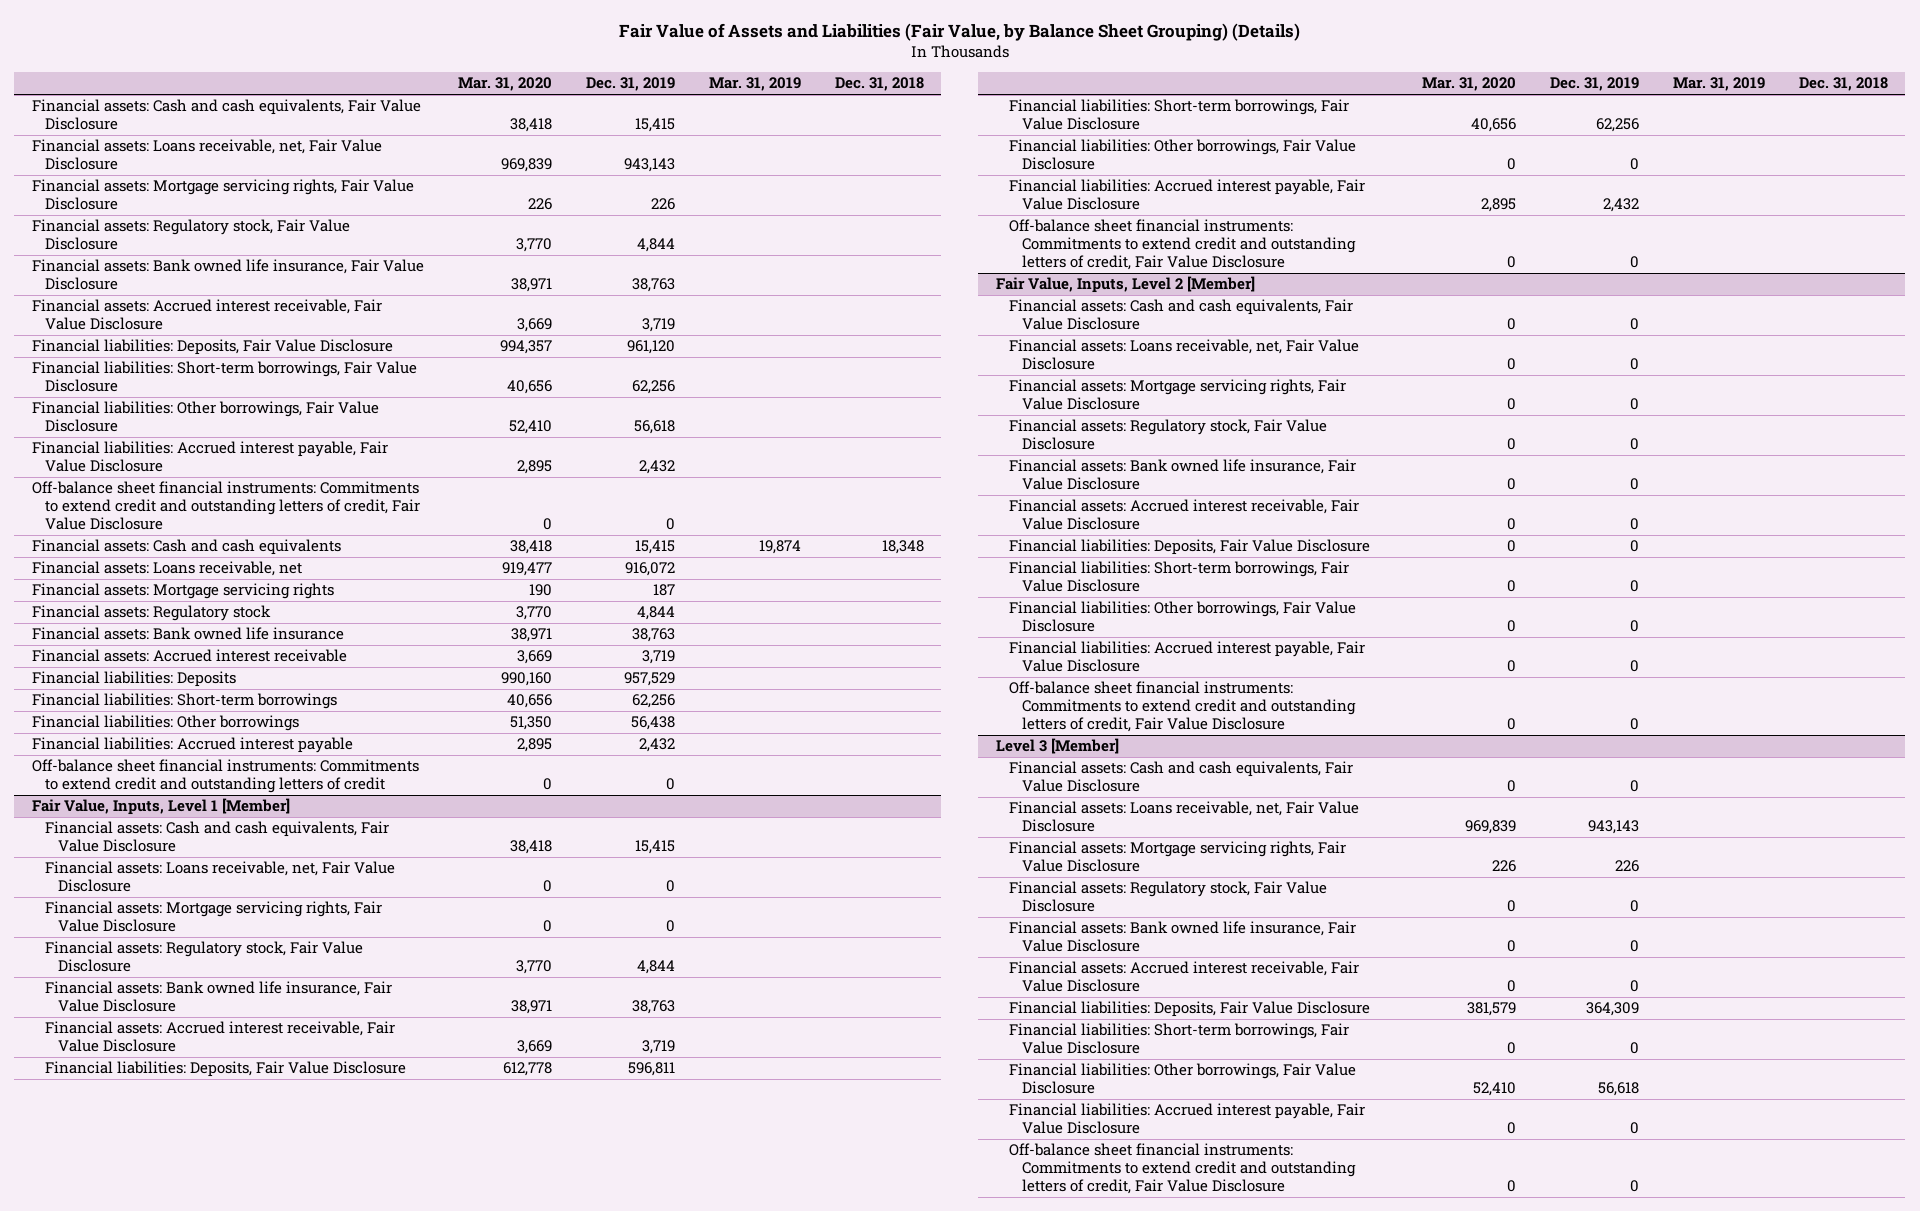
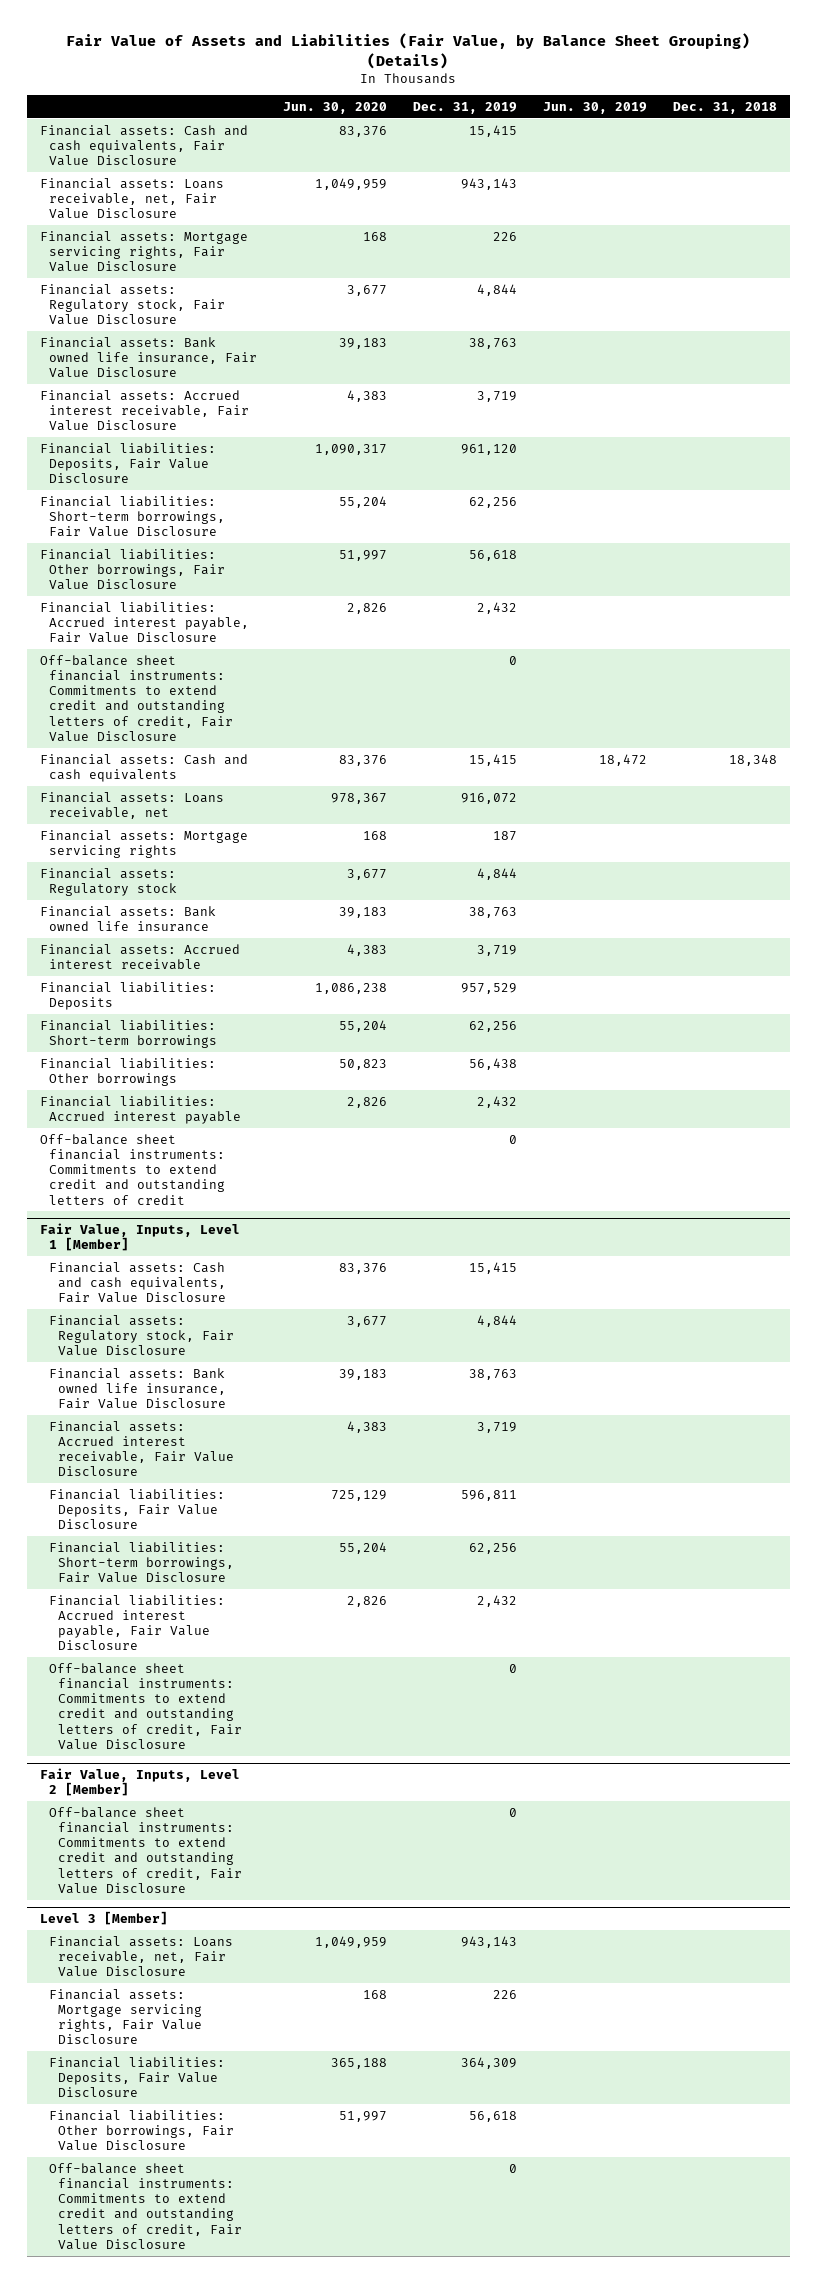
- | Mar. 31, 2020 | Dec. 31, 2019 | Mar. 31, 2019 | Dec. 31, 2018
+ | Jun. 30, 2020 | Dec. 31, 2019 | Jun. 30, 2019 | Dec. 31, 2018
@ Fair Value, Inputs, Level 1 [Member]
- Financial assets: Loans receivable, net, Fair Value Disclosure | 0 | 0 | |
- Financial assets: Mortgage servicing rights, Fair Value Disclosure | 0 | 0 | |
- Financial liabilities: Other borrowings, Fair Value Disclosure | 0 | 0 | |
@ Fair Value, Inputs, Level 2 [Member]
- Financial assets: Cash and cash equivalents, Fair Value Disclosure | 0 | 0 | |
- Financial assets: Loans receivable, net, Fair Value Disclosure | 0 | 0 | |
- Financial assets: Mortgage servicing rights, Fair Value Disclosure | 0 | 0 | |
- Financial assets: Regulatory stock, Fair Value Disclosure | 0 | 0 | |
- Financial assets: Bank owned life insurance, Fair Value Disclosure | 0 | 0 | |
- Financial assets: Accrued interest receivable, Fair Value Disclosure | 0 | 0 | |
- Financial liabilities: Deposits, Fair Value Disclosure | 0 | 0 | |
- Financial liabilities: Short-term borrowings, Fair Value Disclosure | 0 | 0 | |
- Financial liabilities: Other borrowings, Fair Value Disclosure | 0 | 0 | |
- Financial liabilities: Accrued interest payable, Fair Value Disclosure | 0 | 0 | |
@ Level 3 [Member]
- Financial assets: Cash and cash equivalents, Fair Value Disclosure | 0 | 0 | |
- Financial assets: Regulatory stock, Fair Value Disclosure | 0 | 0 | |
- Financial assets: Bank owned life insurance, Fair Value Disclosure | 0 | 0 | |
- Financial assets: Accrued interest receivable, Fair Value Disclosure | 0 | 0 | |
- Financial liabilities: Short-term borrowings, Fair Value Disclosure | 0 | 0 | |
- Financial liabilities: Accrued interest payable, Fair Value Disclosure | 0 | 0 | |

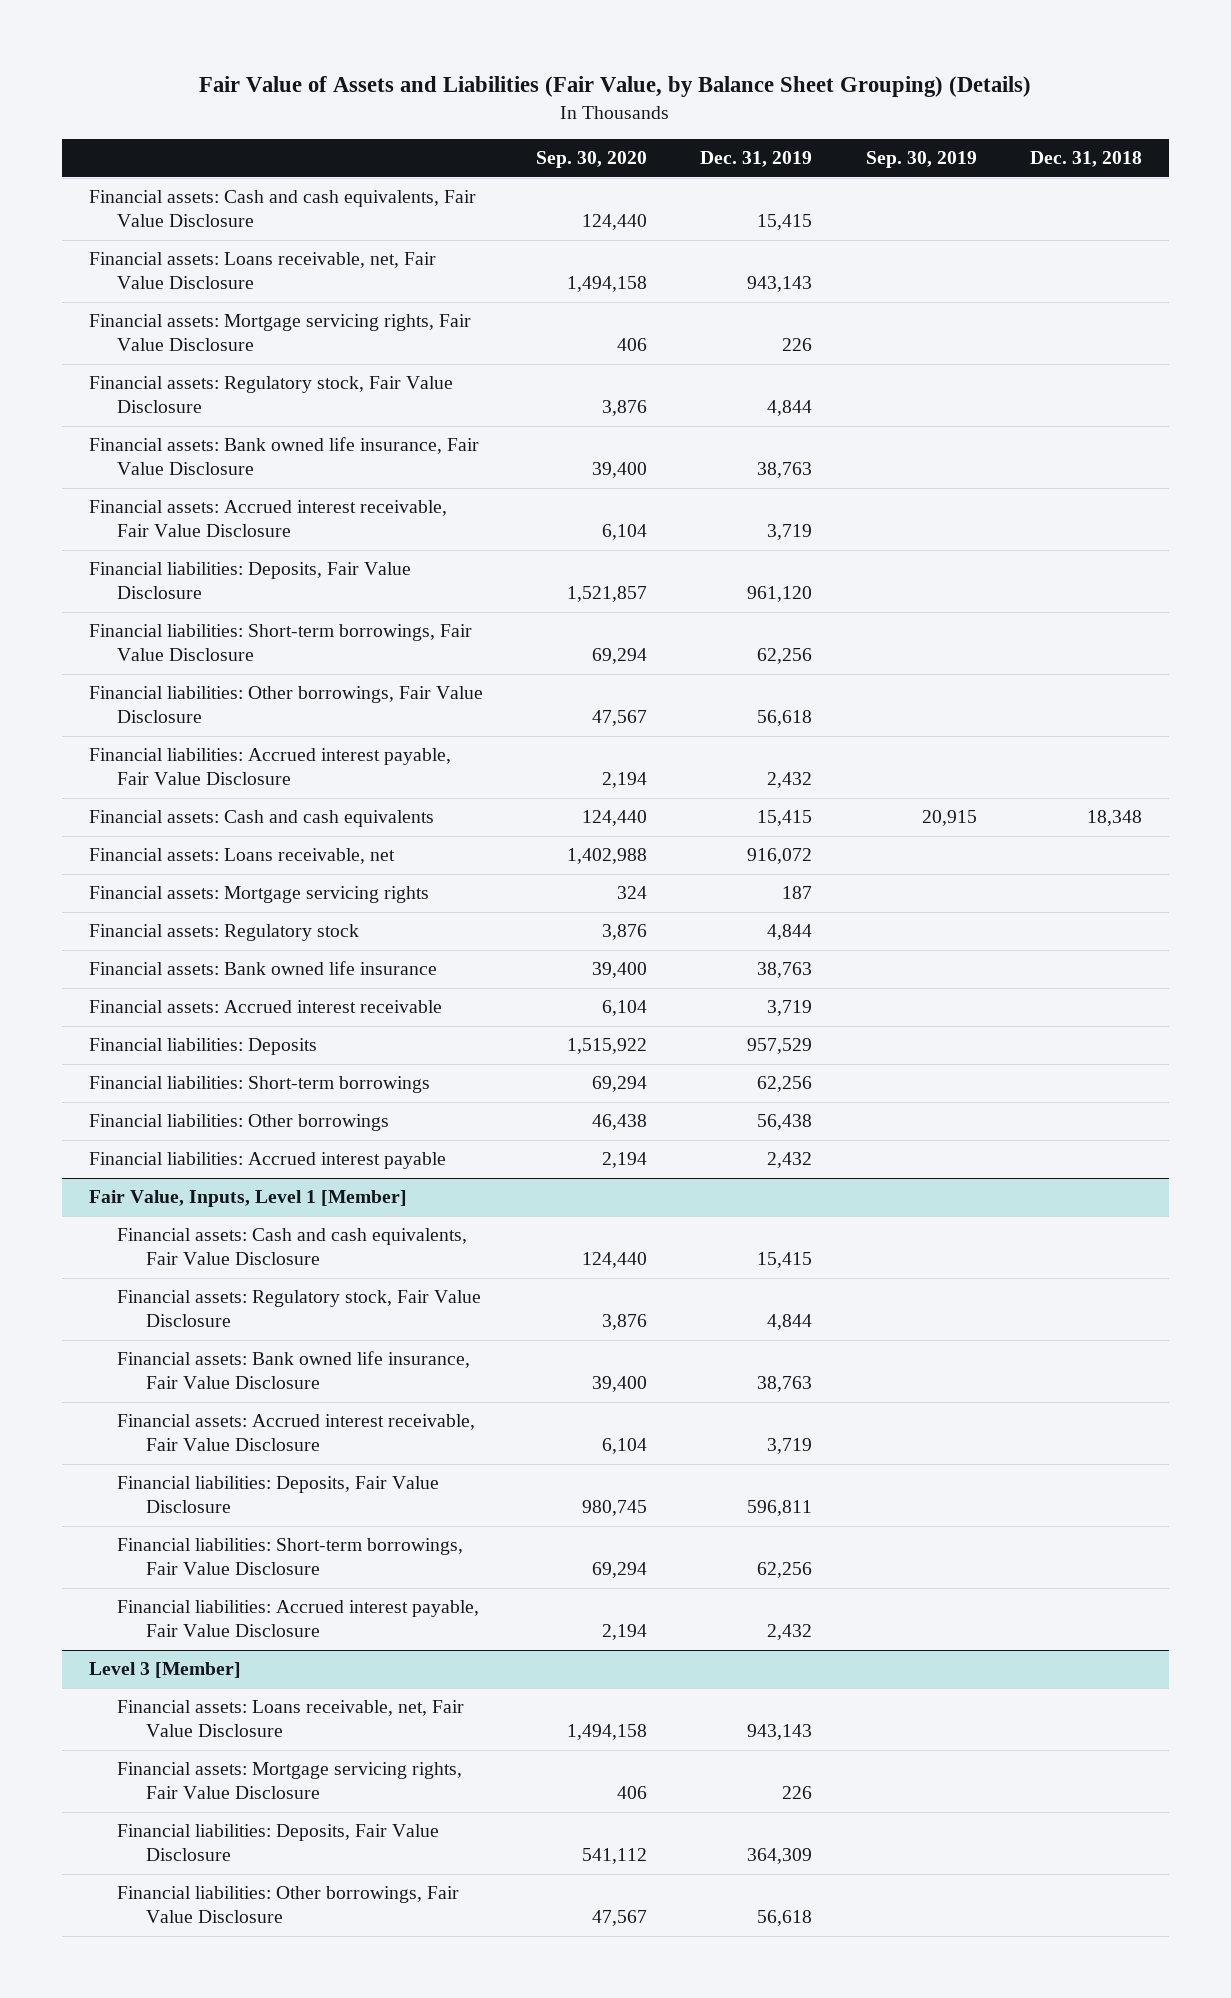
- | Jun. 30, 2020 | Dec. 31, 2019 | Jun. 30, 2019 | Dec. 31, 2018
+ | Sep. 30, 2020 | Dec. 31, 2019 | Sep. 30, 2019 | Dec. 31, 2018
- Off-balance sheet financial instruments: Commitments to extend credit and outstanding letters of credit, Fair Value Disclosure | | 0 | |
- Off-balance sheet financial instruments: Commitments to extend credit and outstanding letters of credit | | 0 | |
@ Fair Value, Inputs, Level 1 [Member]
- Off-balance sheet financial instruments: Commitments to extend credit and outstanding letters of credit, Fair Value Disclosure | | 0 | |
- Fair Value, Inputs, Level 2 [Member]
- Off-balance sheet financial instruments: Commitments to extend credit and outstanding letters of credit, Fair Value Disclosure | | 0 | |
@ Level 3 [Member]
- Off-balance sheet financial instruments: Commitments to extend credit and outstanding letters of credit, Fair Value Disclosure | | 0 | |

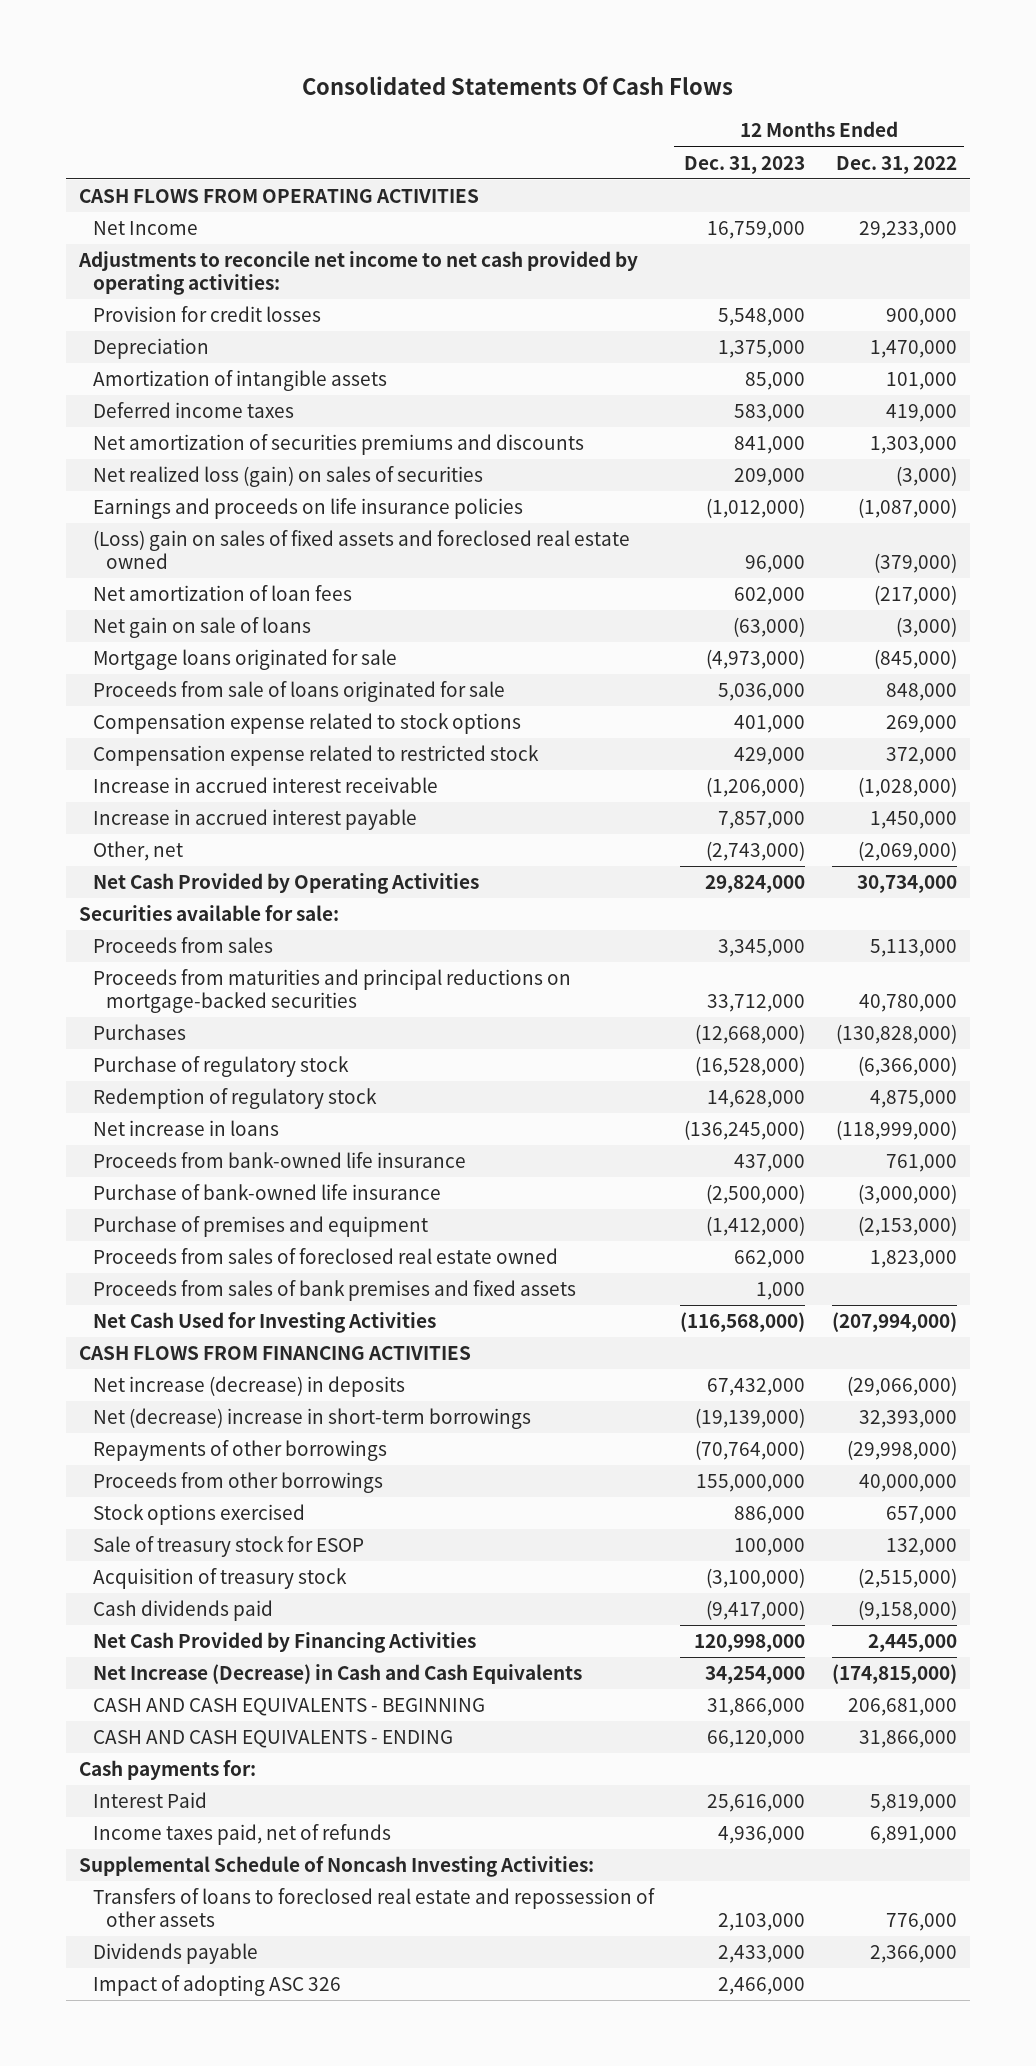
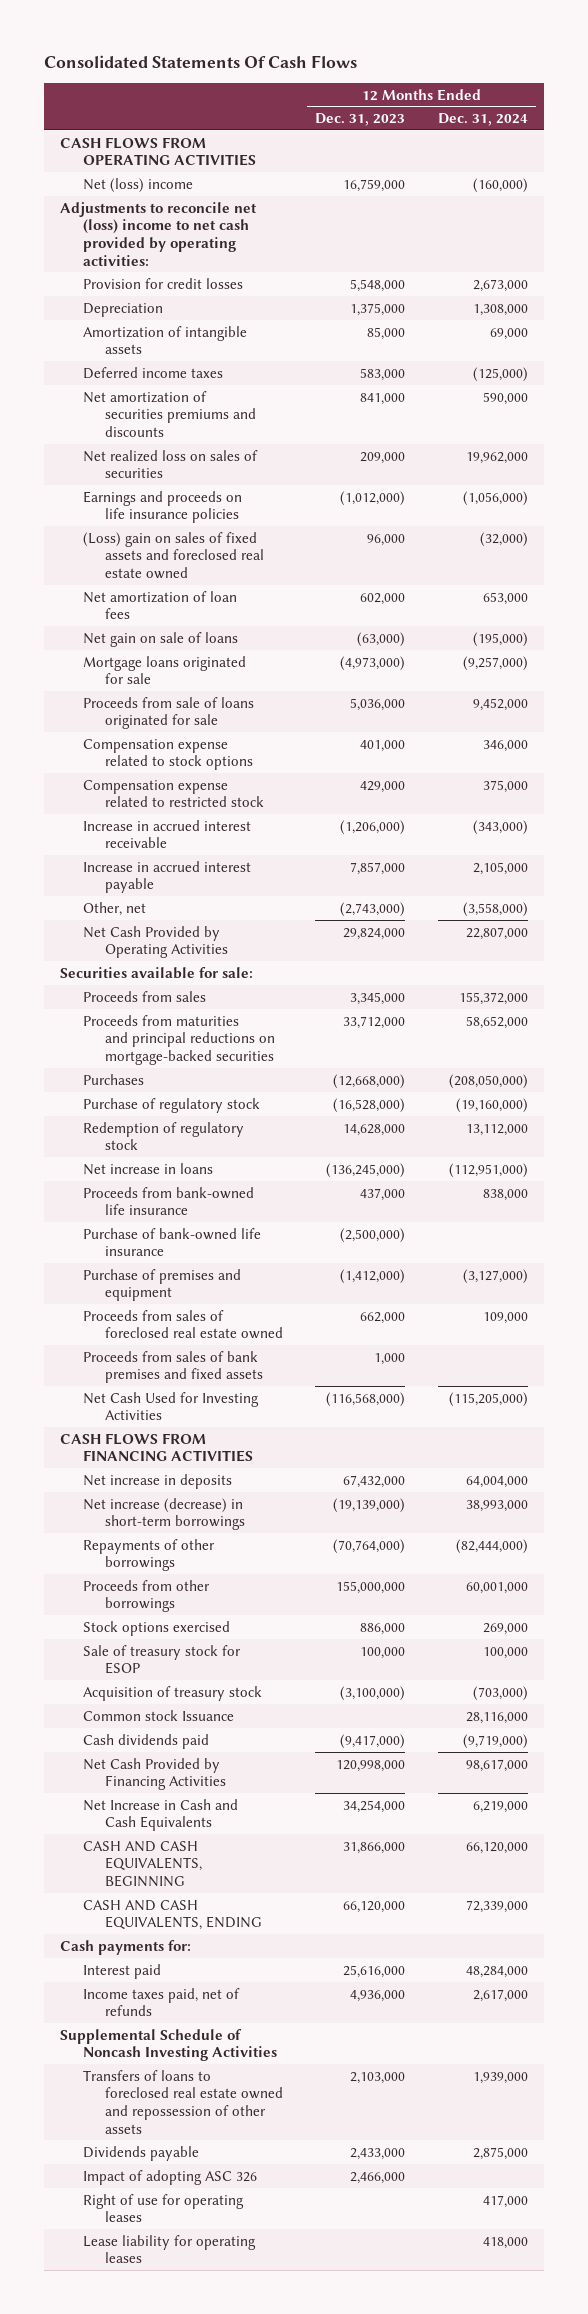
- | 12 Months Ended Dec. 31, 2023 | 12 Months Ended Dec. 31, 2022
+ | 12 Months Ended Dec. 31, 2023 | 12 Months Ended Dec. 31, 2024
- Net Income | 16,759,000 | 29,233,000
- Adjustments to reconcile net income to net cash provided by operating activities:
+ Net (loss) income | 16,759,000 | (160,000)
+ Adjustments to reconcile net (loss) income to net cash provided by operating activities:
- Net realized loss (gain) on sales of securities | 209,000 | (3,000)
+ Net realized loss on sales of securities | 209,000 | 19,962,000
- Net increase (decrease) in deposits | 67,432,000 | (29,066,000)
- Net (decrease) increase in short-term borrowings | (19,139,000) | 32,393,000
+ Net increase in deposits | 67,432,000 | 64,004,000
+ Net increase (decrease) in short-term borrowings | (19,139,000) | 38,993,000
+ Common stock Issuance | | 28,116,000
- Net Increase (Decrease) in Cash and Cash Equivalents | 34,254,000 | (174,815,000)
- CASH AND CASH EQUIVALENTS - BEGINNING | 31,866,000 | 206,681,000
- CASH AND CASH EQUIVALENTS - ENDING | 66,120,000 | 31,866,000
+ Net Increase in Cash and Cash Equivalents | 34,254,000 | 6,219,000
+ CASH AND CASH EQUIVALENTS, BEGINNING | 31,866,000 | 66,120,000
+ CASH AND CASH EQUIVALENTS, ENDING | 66,120,000 | 72,339,000
- Interest Paid | 25,616,000 | 5,819,000
+ Interest paid | 25,616,000 | 48,284,000
- Supplemental Schedule of Noncash Investing Activities:
- Transfers of loans to foreclosed real estate and repossession of other assets | 2,103,000 | 776,000
+ Supplemental Schedule of Noncash Investing Activities
+ Transfers of loans to foreclosed real estate owned and repossession of other assets | 2,103,000 | 1,939,000
+ Right of use for operating leases | | 417,000
+ Lease liability for operating leases | | 418,000

